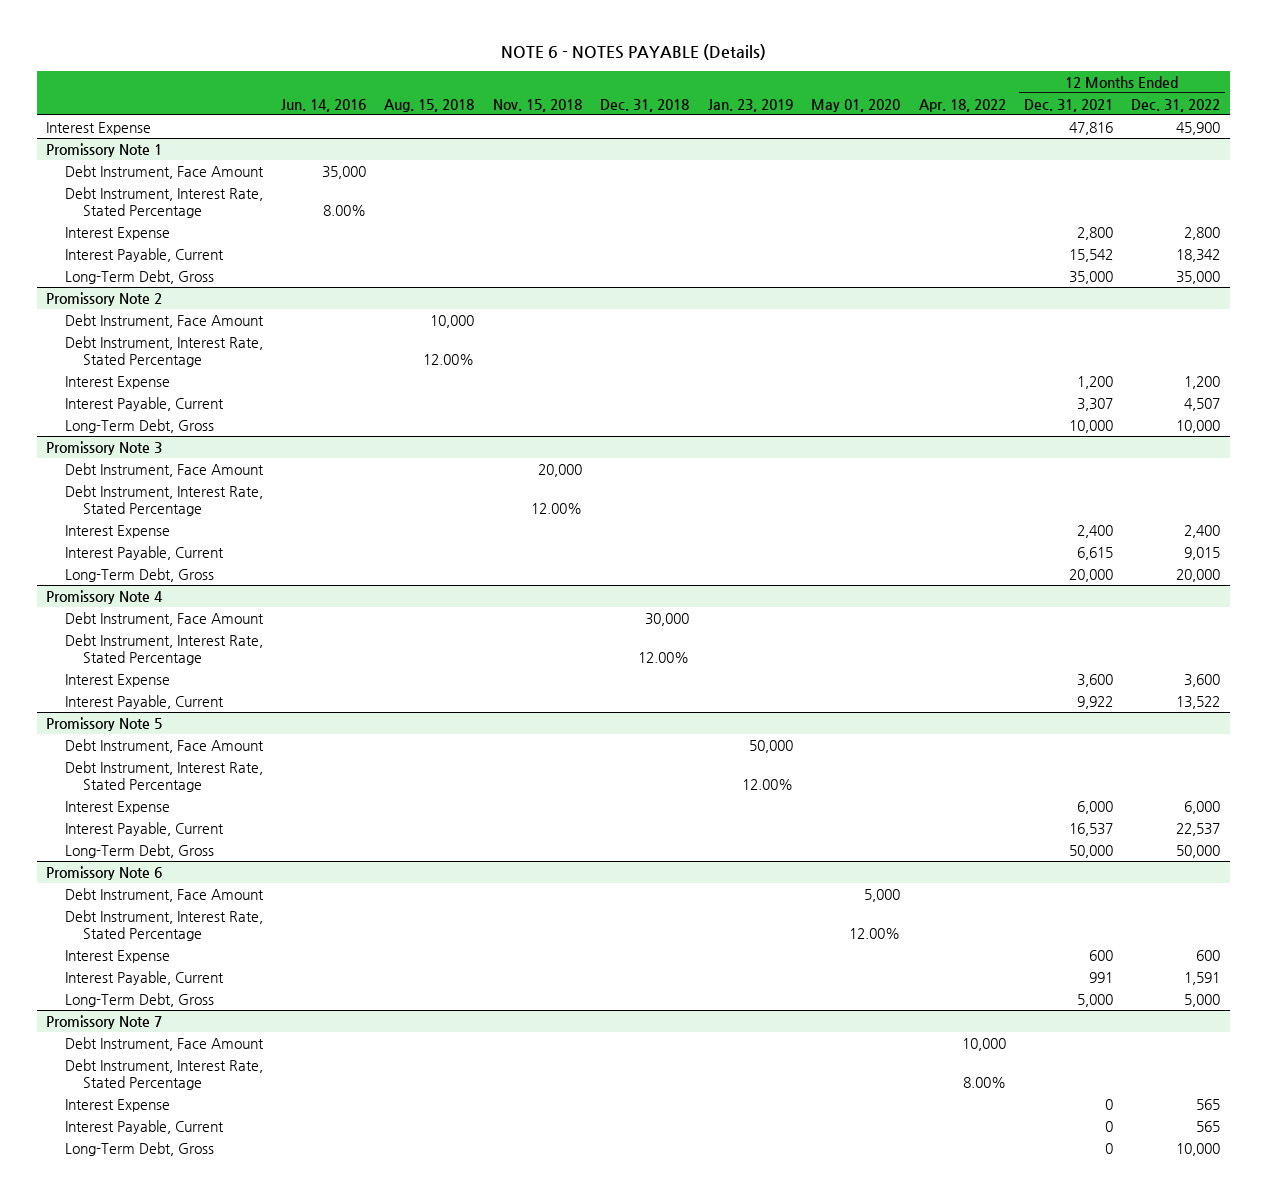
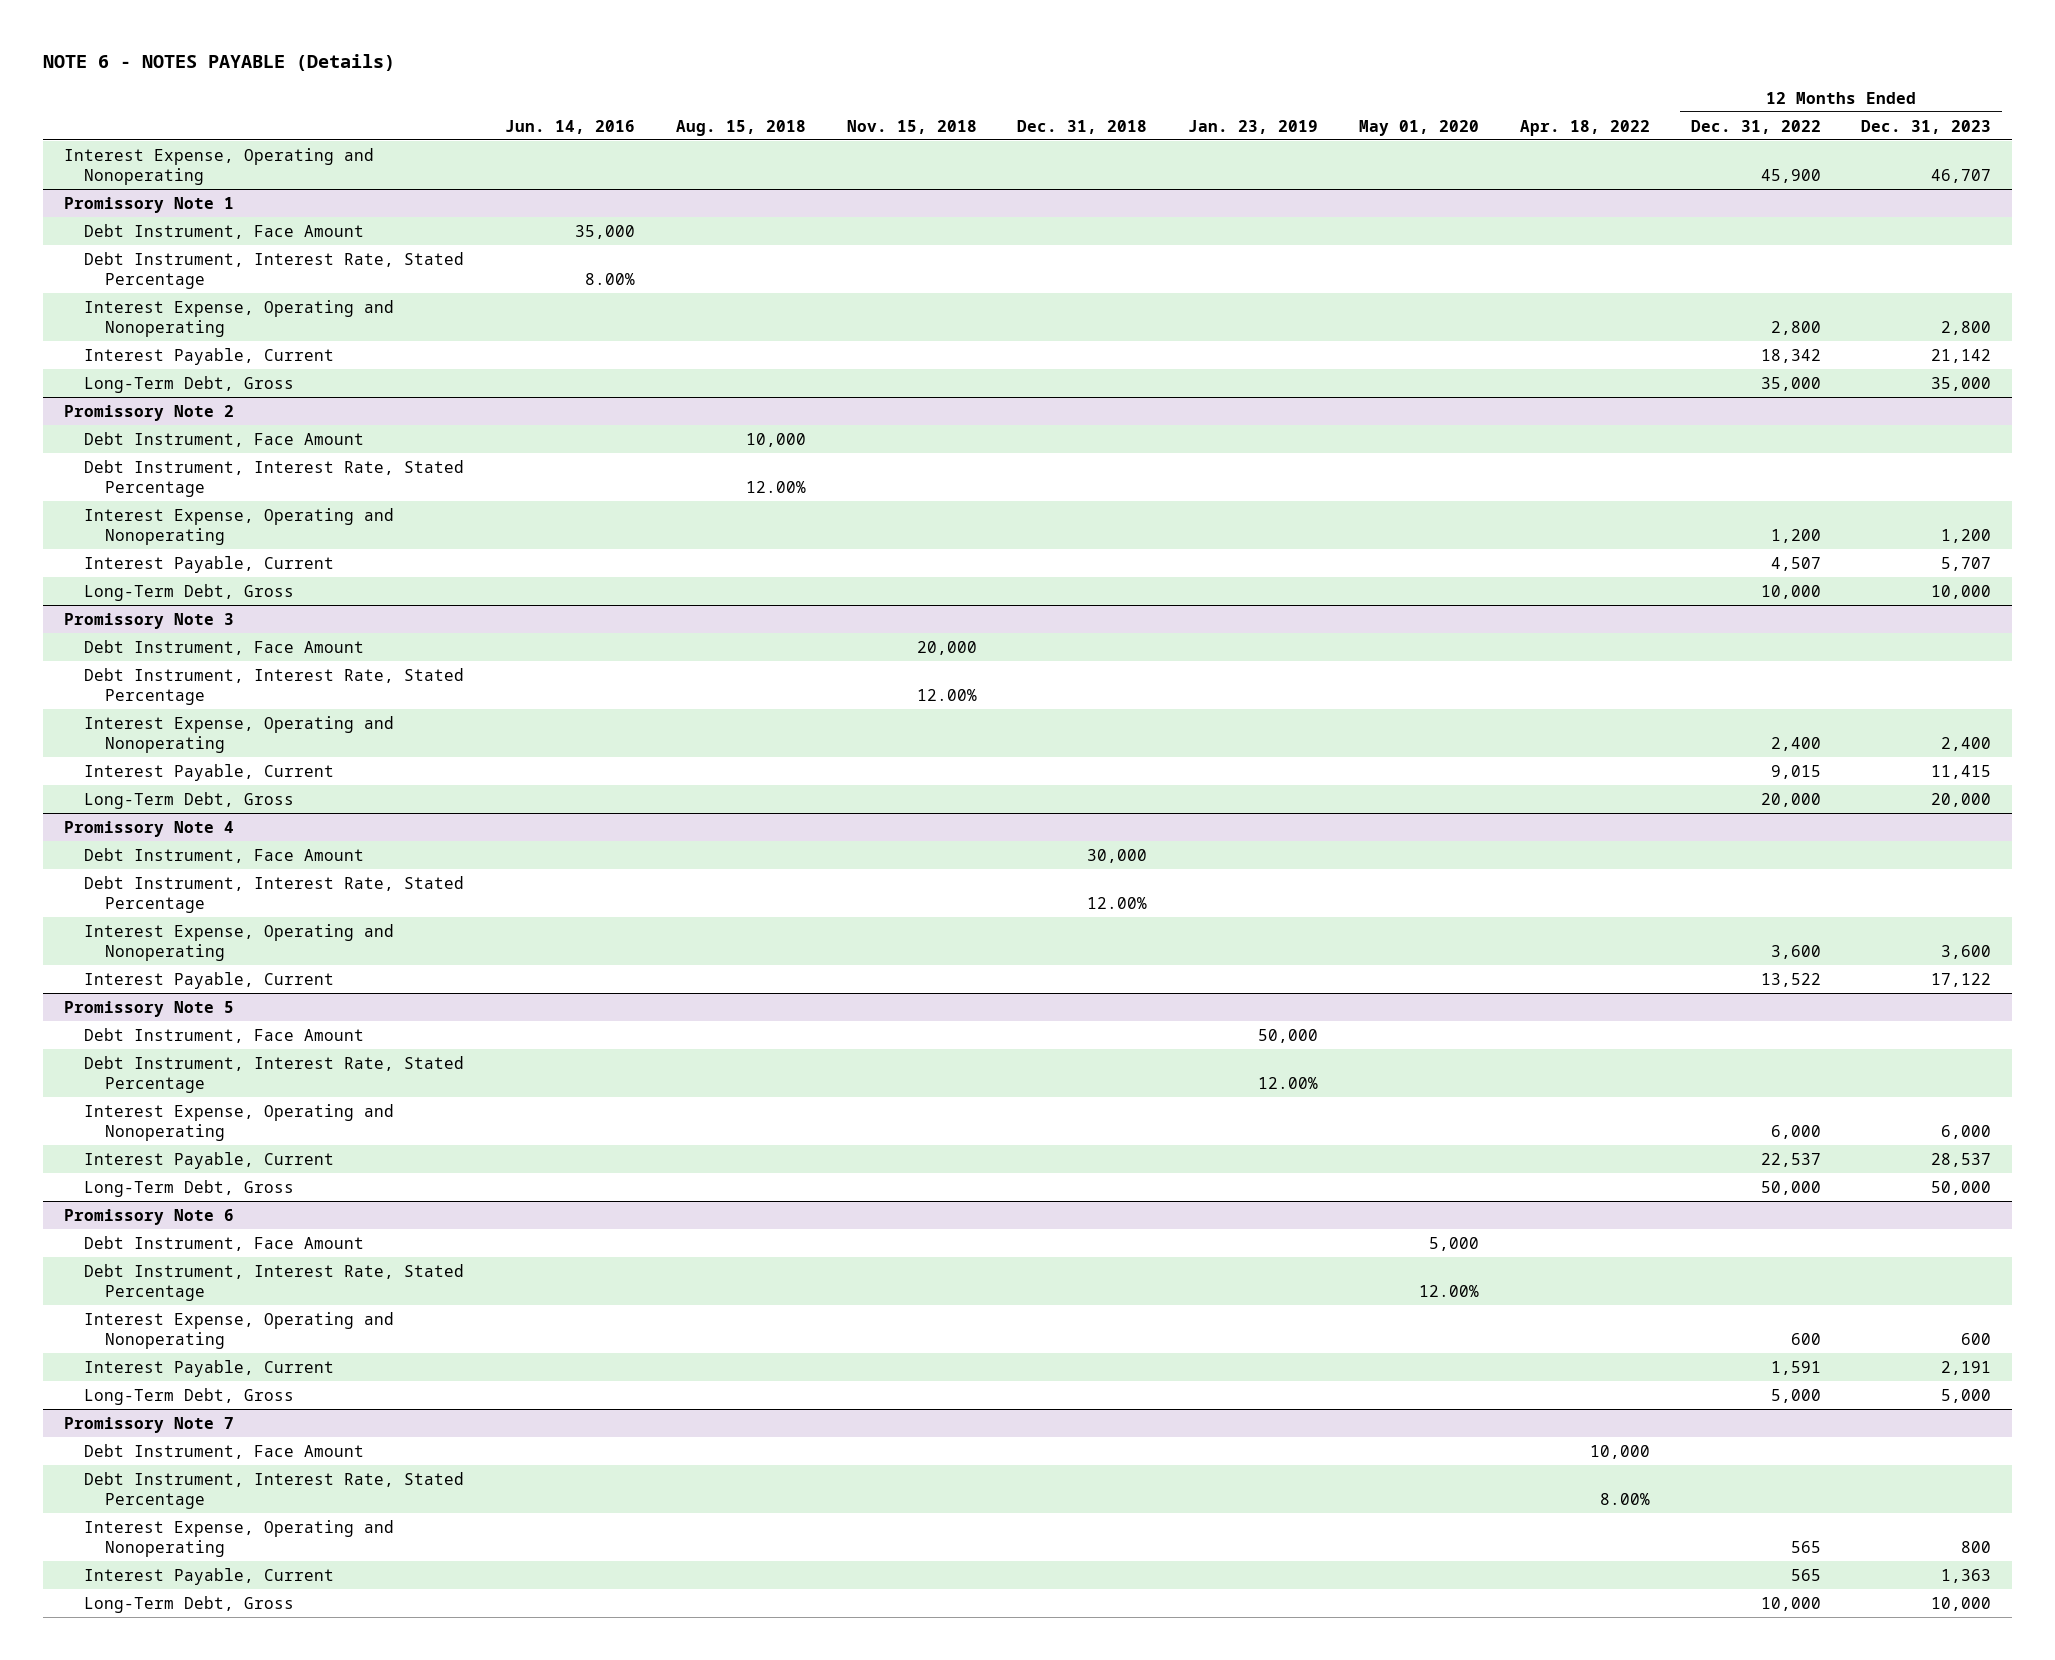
- | Jun. 14, 2016 | Aug. 15, 2018 | Nov. 15, 2018 | Dec. 31, 2018 | Jan. 23, 2019 | May 01, 2020 | Apr. 18, 2022 | 12 Months Ended Dec. 31, 2021 | 12 Months Ended Dec. 31, 2022
+ | Jun. 14, 2016 | Aug. 15, 2018 | Nov. 15, 2018 | Dec. 31, 2018 | Jan. 23, 2019 | May 01, 2020 | Apr. 18, 2022 | 12 Months Ended Dec. 31, 2022 | 12 Months Ended Dec. 31, 2023
- Interest Expense | | | | | | | | 47,816 | 45,900
+ Interest Expense, Operating and Nonoperating | | | | | | | | 45,900 | 46,707
@ Promissory Note 1
- Interest Expense | | | | | | | | 2,800 | 2,800
+ Interest Expense, Operating and Nonoperating | | | | | | | | 2,800 | 2,800
@ Promissory Note 2
- Interest Expense | | | | | | | | 1,200 | 1,200
+ Interest Expense, Operating and Nonoperating | | | | | | | | 1,200 | 1,200
@ Promissory Note 3
- Interest Expense | | | | | | | | 2,400 | 2,400
+ Interest Expense, Operating and Nonoperating | | | | | | | | 2,400 | 2,400
@ Promissory Note 4
- Interest Expense | | | | | | | | 3,600 | 3,600
+ Interest Expense, Operating and Nonoperating | | | | | | | | 3,600 | 3,600
@ Promissory Note 5
- Interest Expense | | | | | | | | 6,000 | 6,000
+ Interest Expense, Operating and Nonoperating | | | | | | | | 6,000 | 6,000
@ Promissory Note 6
- Interest Expense | | | | | | | | 600 | 600
+ Interest Expense, Operating and Nonoperating | | | | | | | | 600 | 600
@ Promissory Note 7
- Interest Expense | | | | | | | | 0 | 565
+ Interest Expense, Operating and Nonoperating | | | | | | | | 565 | 800

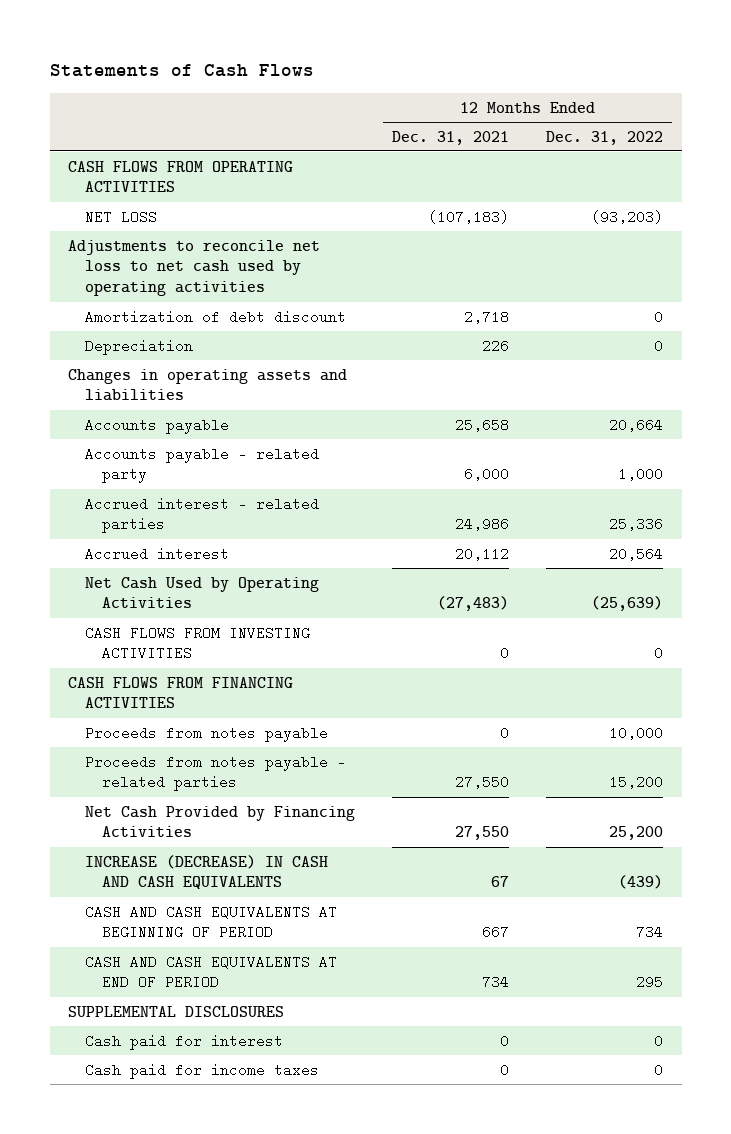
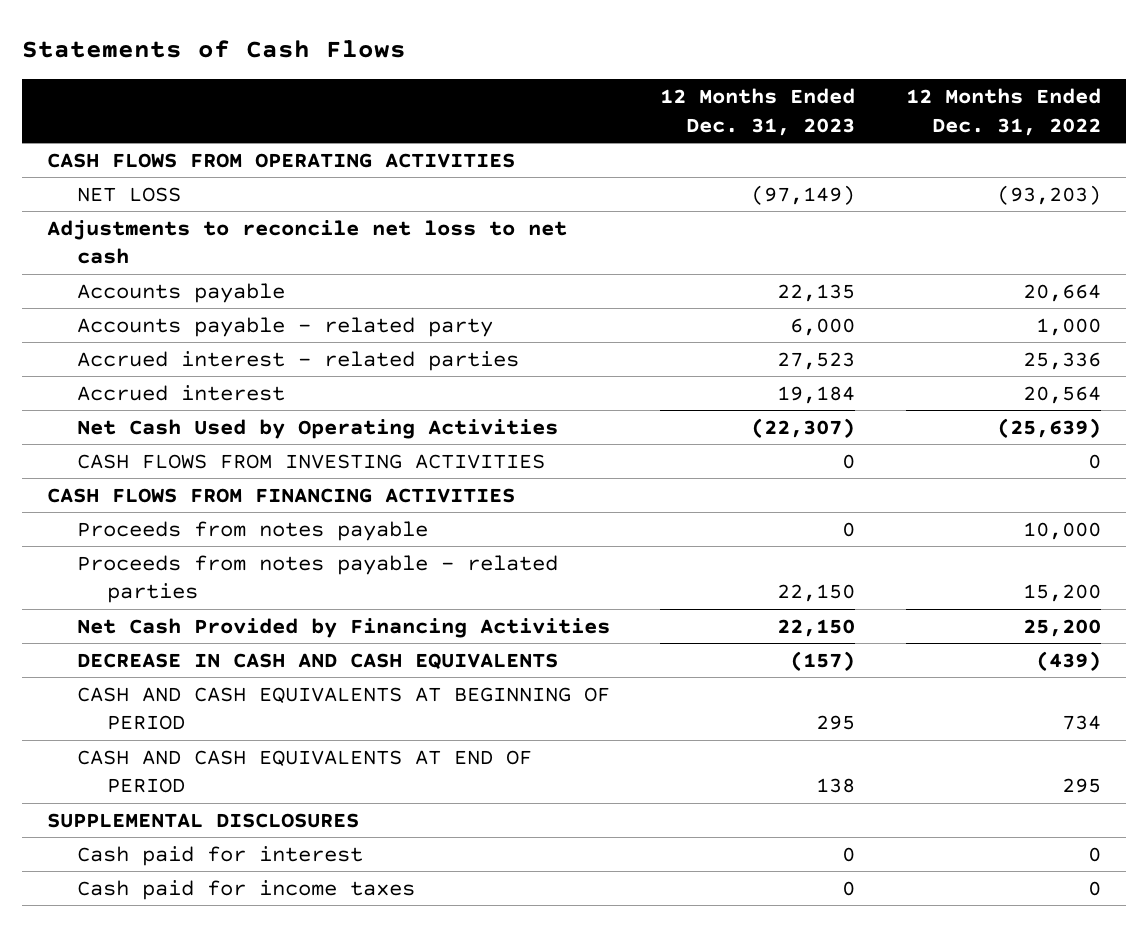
- | 12 Months Ended Dec. 31, 2021 | 12 Months Ended Dec. 31, 2022
+ | 12 Months Ended Dec. 31, 2023 | 12 Months Ended Dec. 31, 2022
- Adjustments to reconcile net loss to net cash used by operating activities
- Amortization of debt discount | 2,718 | 0
- Depreciation | 226 | 0
- Changes in operating assets and liabilities
+ Adjustments to reconcile net loss to net cash
- INCREASE (DECREASE) IN CASH AND CASH EQUIVALENTS | 67 | (439)
+ DECREASE IN CASH AND CASH EQUIVALENTS | (157) | (439)

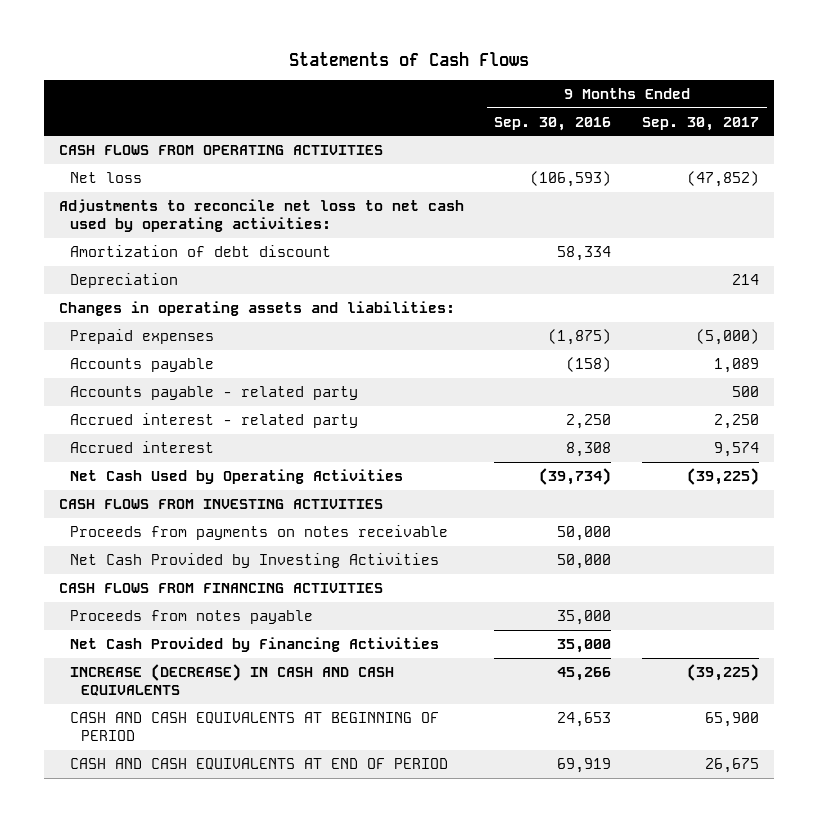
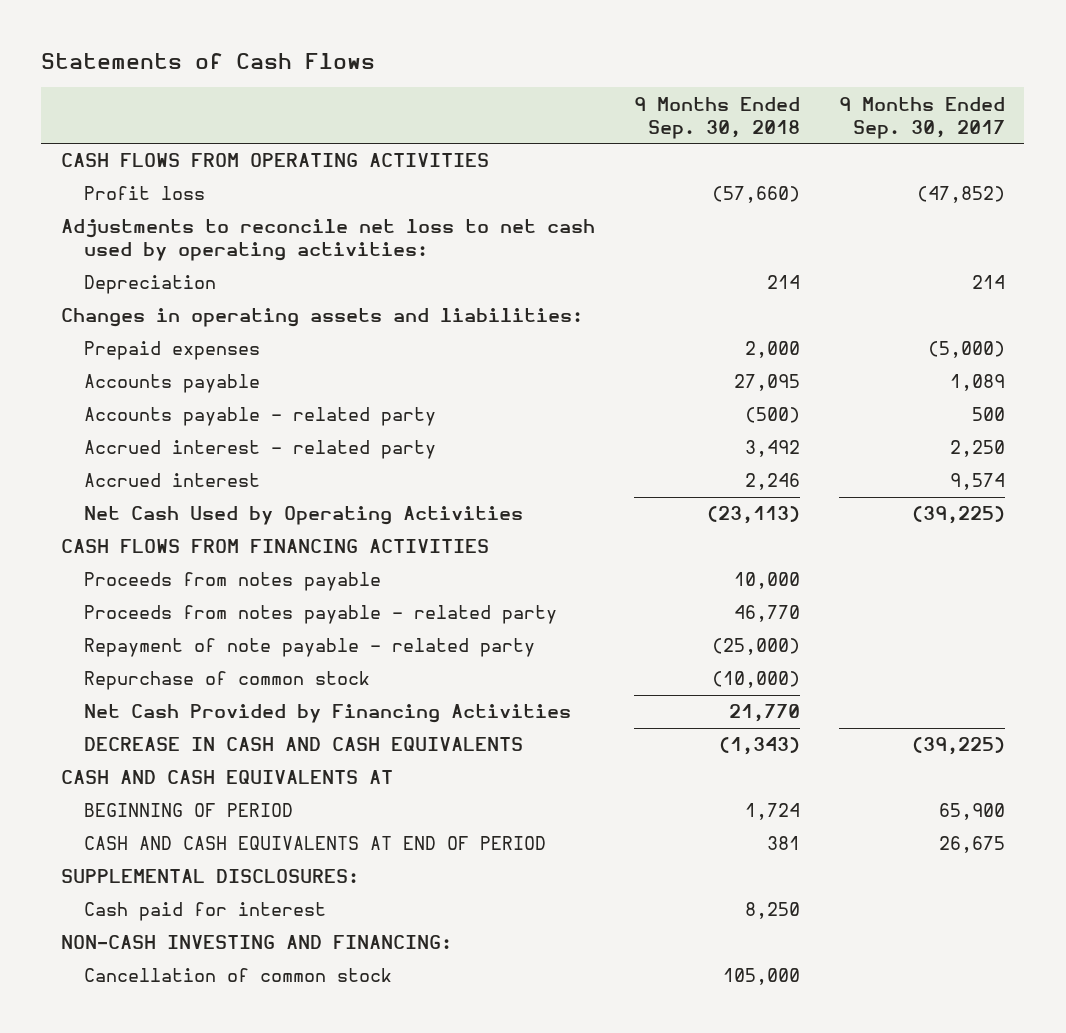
- | 9 Months Ended Sep. 30, 2016 | 9 Months Ended Sep. 30, 2017
+ | 9 Months Ended Sep. 30, 2018 | 9 Months Ended Sep. 30, 2017
- Net loss | (106,593) | (47,852)
+ Profit loss | (57,660) | (47,852)
- Amortization of debt discount | 58,334 |
- CASH FLOWS FROM INVESTING ACTIVITIES
- Proceeds from payments on notes receivable | 50,000 |
- Net Cash Provided by Investing Activities | 50,000 |
+ Proceeds from notes payable - related party | 46,770 |
+ Repayment of note payable - related party | (25,000) |
+ Repurchase of common stock | (10,000) |
- INCREASE (DECREASE) IN CASH AND CASH EQUIVALENTS | 45,266 | (39,225)
- CASH AND CASH EQUIVALENTS AT BEGINNING OF PERIOD | 24,653 | 65,900
+ DECREASE IN CASH AND CASH EQUIVALENTS | (1,343) | (39,225)
+ CASH AND CASH EQUIVALENTS AT
+ BEGINNING OF PERIOD | 1,724 | 65,900
+ SUPPLEMENTAL DISCLOSURES:
+ Cash paid for interest | 8,250 |
+ NON-CASH INVESTING AND FINANCING:
+ Cancellation of common stock | 105,000 |

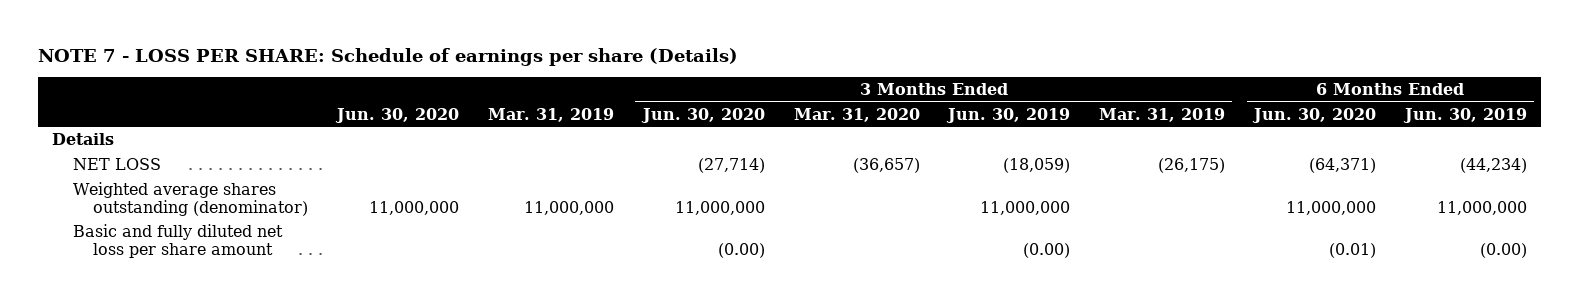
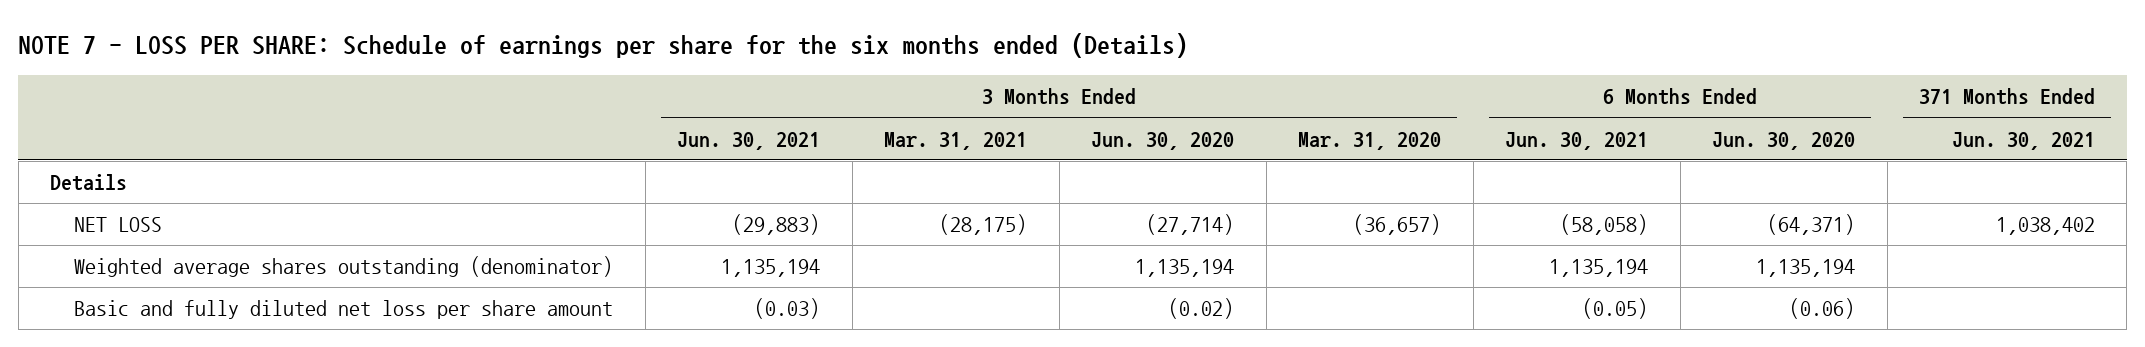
- NOTE 7 - LOSS PER SHARE: Schedule of earnings per share (Details)
+ NOTE 7 - LOSS PER SHARE: Schedule of earnings per share for the six months ended (Details)
- | Jun. 30, 2020 | Mar. 31, 2019 | 3 Months Ended Jun. 30, 2020 | 3 Months Ended Mar. 31, 2020 | 3 Months Ended Jun. 30, 2019 | 3 Months Ended Mar. 31, 2019 | 6 Months Ended Jun. 30, 2020 | 6 Months Ended Jun. 30, 2019
+ | 3 Months Ended Jun. 30, 2021 | 3 Months Ended Mar. 31, 2021 | 3 Months Ended Jun. 30, 2020 | 3 Months Ended Mar. 31, 2020 | 6 Months Ended Jun. 30, 2021 | 6 Months Ended Jun. 30, 2020 | 371 Months Ended Jun. 30, 2021
- Weighted average shares outstanding (denominator) | 11,000,000 | 11,000,000 | 11,000,000 | | 11,000,000 | | 11,000,000 | 11,000,000
- Basic and fully diluted net loss per share amount | | | (0.00) | | (0.00) | | (0.01) | (0.00)
+ Weighted average shares outstanding (denominator) | 1,135,194 | | 1,135,194 | | 1,135,194 | 1,135,194 |
+ Basic and fully diluted net loss per share amount | (0.03) | | (0.02) | | (0.05) | (0.06) |

